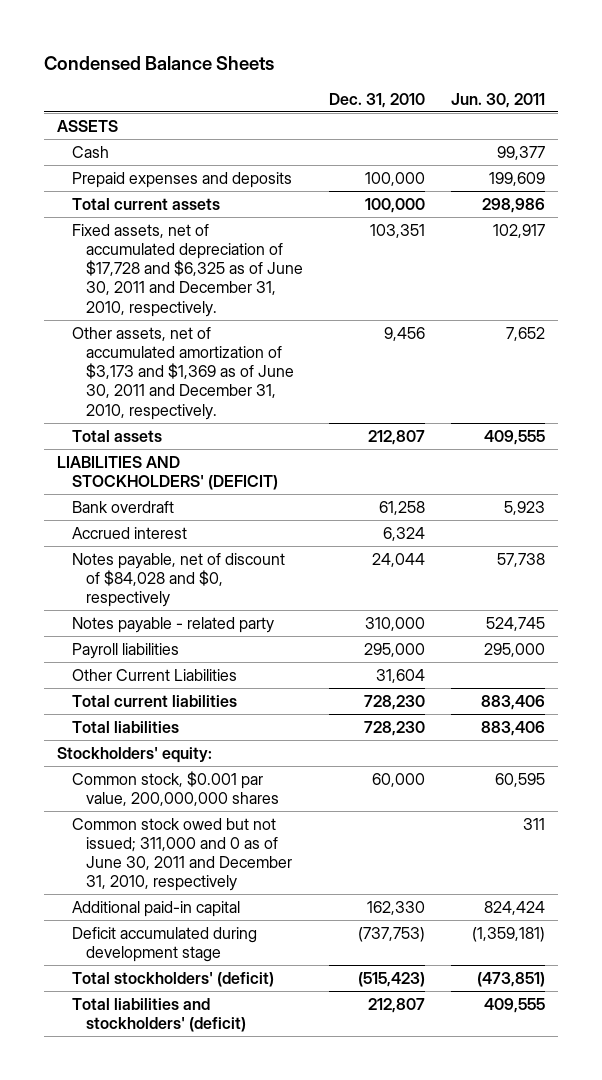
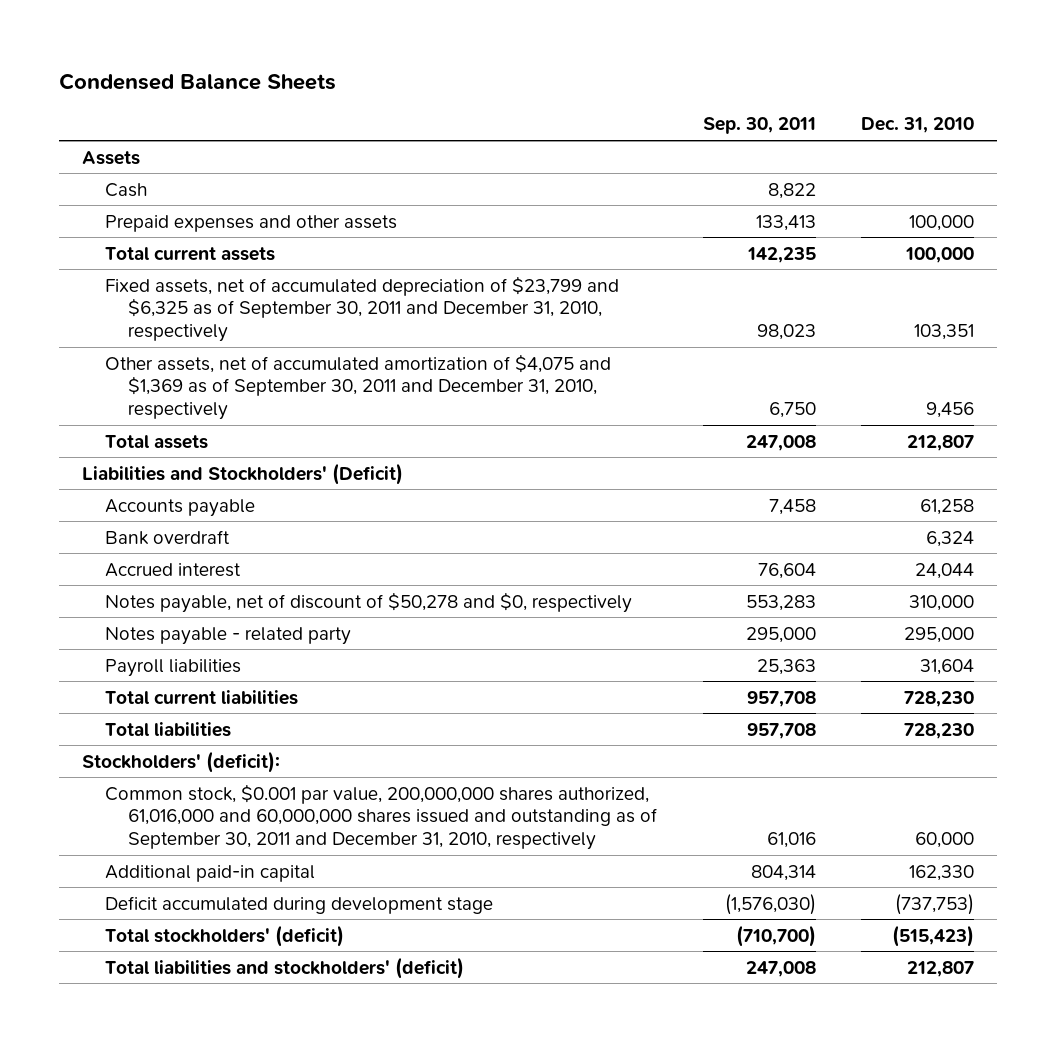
- | Dec. 31, 2010 | Jun. 30, 2011
+ | Sep. 30, 2011 | Dec. 31, 2010
- ASSETS
+ Assets
- Prepaid expenses and deposits | 100,000 | 199,609
+ Prepaid expenses and other assets | 133,413 | 100,000
- Fixed assets, net of accumulated depreciation of $17,728 and $6,325 as of June 30, 2011 and December 31, 2010, respectively. | 103,351 | 102,917
- Other assets, net of accumulated amortization of $3,173 and $1,369 as of June 30, 2011 and December 31, 2010, respectively. | 9,456 | 7,652
+ Fixed assets, net of accumulated depreciation of $23,799 and $6,325 as of September 30, 2011 and December 31, 2010, respectively | 98,023 | 103,351
+ Other assets, net of accumulated amortization of $4,075 and $1,369 as of September 30, 2011 and December 31, 2010, respectively | 6,750 | 9,456
- LIABILITIES AND STOCKHOLDERS' (DEFICIT)
- Bank overdraft | 61,258 | 5,923
- Accrued interest | 6,324 |
- Notes payable, net of discount of $84,028 and $0, respectively | 24,044 | 57,738
- Notes payable - related party | 310,000 | 524,745
- Payroll liabilities | 295,000 | 295,000
- Other Current Liabilities | 31,604 |
+ Liabilities and Stockholders' (Deficit)
+ Accounts payable | 7,458 | 61,258
+ Bank overdraft | | 6,324
+ Accrued interest | 76,604 | 24,044
+ Notes payable, net of discount of $50,278 and $0, respectively | 553,283 | 310,000
+ Notes payable - related party | 295,000 | 295,000
+ Payroll liabilities | 25,363 | 31,604
- Stockholders' equity:
- Common stock, $0.001 par value, 200,000,000 shares | 60,000 | 60,595
- Common stock owed but not issued; 311,000 and 0 as of June 30, 2011 and December 31, 2010, respectively | | 311
+ Stockholders' (deficit):
+ Common stock, $0.001 par value, 200,000,000 shares authorized, 61,016,000 and 60,000,000 shares issued and outstanding as of September 30, 2011 and December 31, 2010, respectively | 61,016 | 60,000

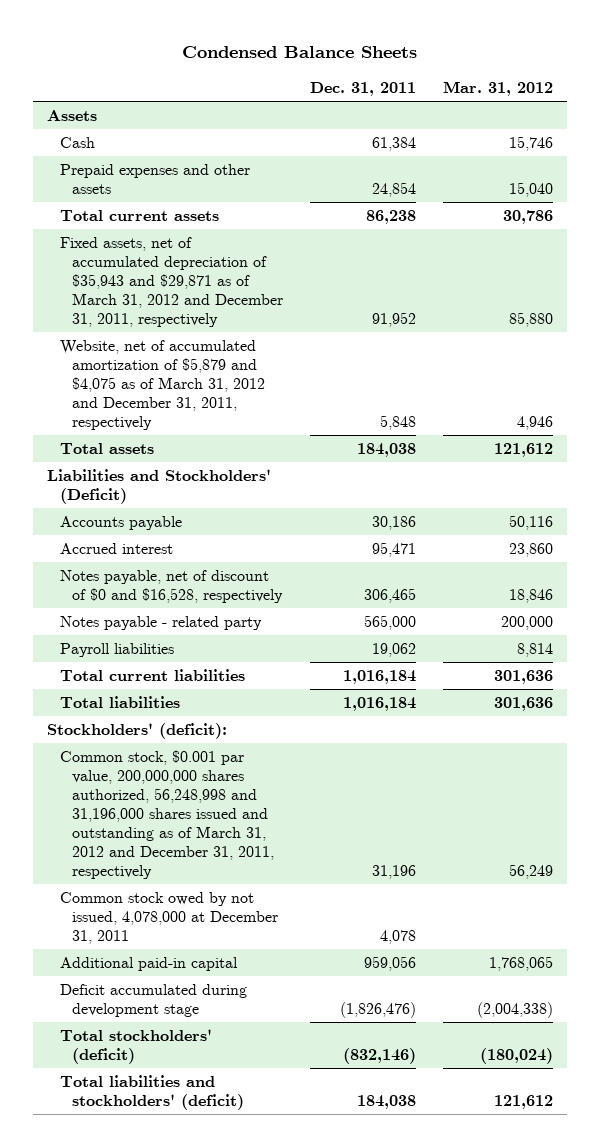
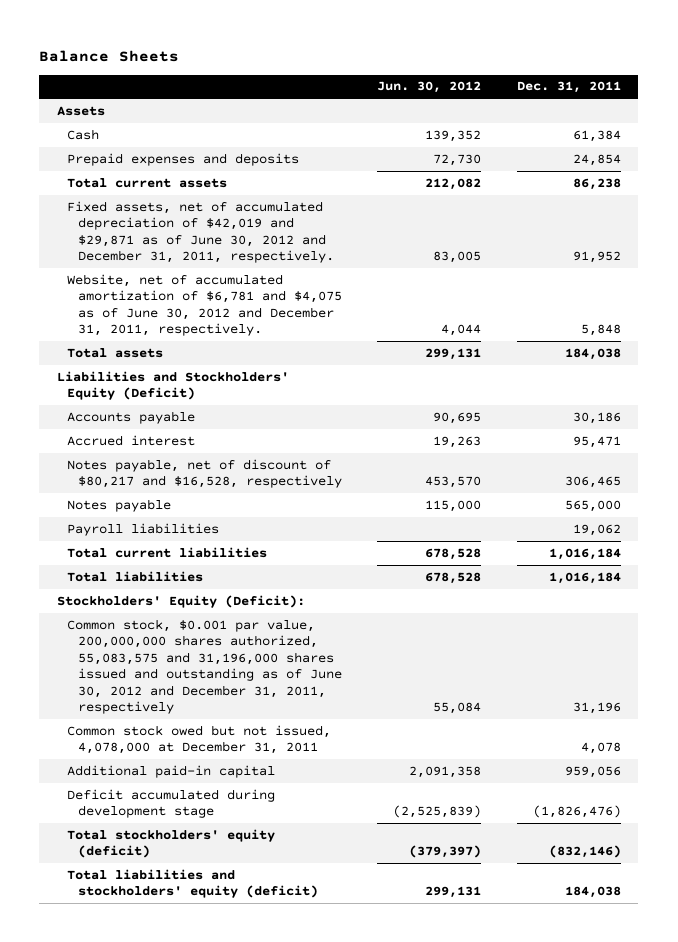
- Condensed Balance Sheets
+ Balance Sheets
- | Dec. 31, 2011 | Mar. 31, 2012
+ | Jun. 30, 2012 | Dec. 31, 2011
- Prepaid expenses and other assets | 24,854 | 15,040
+ Prepaid expenses and deposits | 72,730 | 24,854
- Fixed assets, net of accumulated depreciation of $35,943 and $29,871 as of March 31, 2012 and December 31, 2011, respectively | 91,952 | 85,880
- Website, net of accumulated amortization of $5,879 and $4,075 as of March 31, 2012 and December 31, 2011, respectively | 5,848 | 4,946
+ Fixed assets, net of accumulated depreciation of $42,019 and $29,871 as of June 30, 2012 and December 31, 2011, respectively. | 83,005 | 91,952
+ Website, net of accumulated amortization of $6,781 and $4,075 as of June 30, 2012 and December 31, 2011, respectively. | 4,044 | 5,848
- Liabilities and Stockholders' (Deficit)
+ Liabilities and Stockholders' Equity (Deficit)
- Notes payable, net of discount of $0 and $16,528, respectively | 306,465 | 18,846
- Notes payable - related party | 565,000 | 200,000
+ Notes payable, net of discount of $80,217 and $16,528, respectively | 453,570 | 306,465
+ Notes payable | 115,000 | 565,000
- Stockholders' (deficit):
- Common stock, $0.001 par value, 200,000,000 shares authorized, 56,248,998 and 31,196,000 shares issued and outstanding as of March 31, 2012 and December 31, 2011, respectively | 31,196 | 56,249
- Common stock owed by not issued, 4,078,000 at December 31, 2011 | 4,078 |
+ Stockholders' Equity (Deficit):
+ Common stock, $0.001 par value, 200,000,000 shares authorized, 55,083,575 and 31,196,000 shares issued and outstanding as of June 30, 2012 and December 31, 2011, respectively | 55,084 | 31,196
+ Common stock owed but not issued, 4,078,000 at December 31, 2011 | | 4,078
- Total stockholders' (deficit) | (832,146) | (180,024)
- Total liabilities and stockholders' (deficit) | 184,038 | 121,612
+ Total stockholders' equity (deficit) | (379,397) | (832,146)
+ Total liabilities and stockholders' equity (deficit) | 299,131 | 184,038

